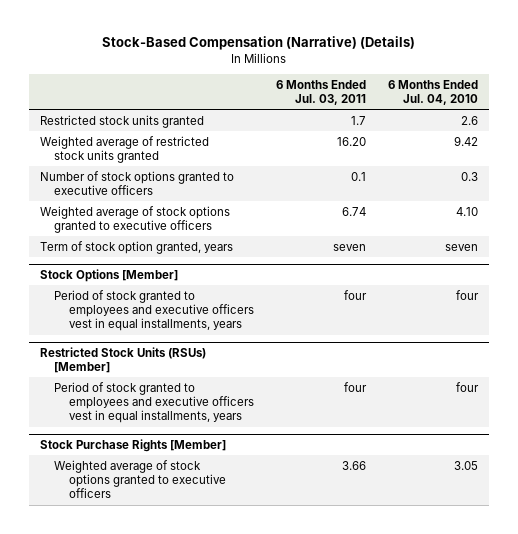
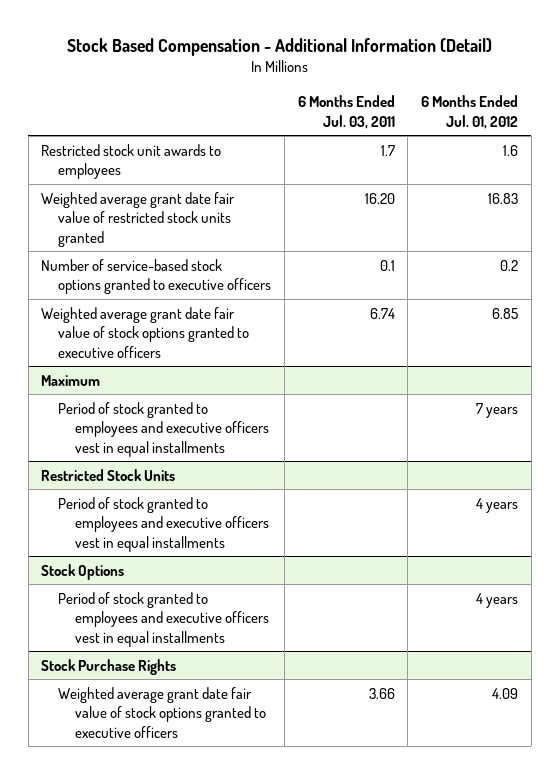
- Stock-Based Compensation (Narrative) (Details)
+ Stock Based Compensation - Additional Information (Detail)
- | 6 Months Ended Jul. 03, 2011 | 6 Months Ended Jul. 04, 2010
+ | 6 Months Ended Jul. 03, 2011 | 6 Months Ended Jul. 01, 2012
- Restricted stock units granted | 1.7 | 2.6
- Weighted average of restricted stock units granted | 16.20 | 9.42
- Number of stock options granted to executive officers | 0.1 | 0.3
- Weighted average of stock options granted to executive officers | 6.74 | 4.10
- Term of stock option granted, years | seven | seven
- Stock Options [Member]
- Period of stock granted to employees and executive officers vest in equal installments, years | four | four
- Restricted Stock Units (RSUs) [Member]
- Period of stock granted to employees and executive officers vest in equal installments, years | four | four
- Stock Purchase Rights [Member]
- Weighted average of stock options granted to executive officers | 3.66 | 3.05
+ Restricted stock unit awards to employees | 1.7 | 1.6
+ Weighted average grant date fair value of restricted stock units granted | 16.20 | 16.83
+ Number of service-based stock options granted to executive officers | 0.1 | 0.2
+ Weighted average grant date fair value of stock options granted to executive officers | 6.74 | 6.85
+ Maximum
+ Period of stock granted to employees and executive officers vest in equal installments | | 7 years
+ Restricted Stock Units
+ Period of stock granted to employees and executive officers vest in equal installments | | 4 years
+ Stock Options
+ Period of stock granted to employees and executive officers vest in equal installments | | 4 years
+ Stock Purchase Rights
+ Weighted average grant date fair value of stock options granted to executive officers | 3.66 | 4.09

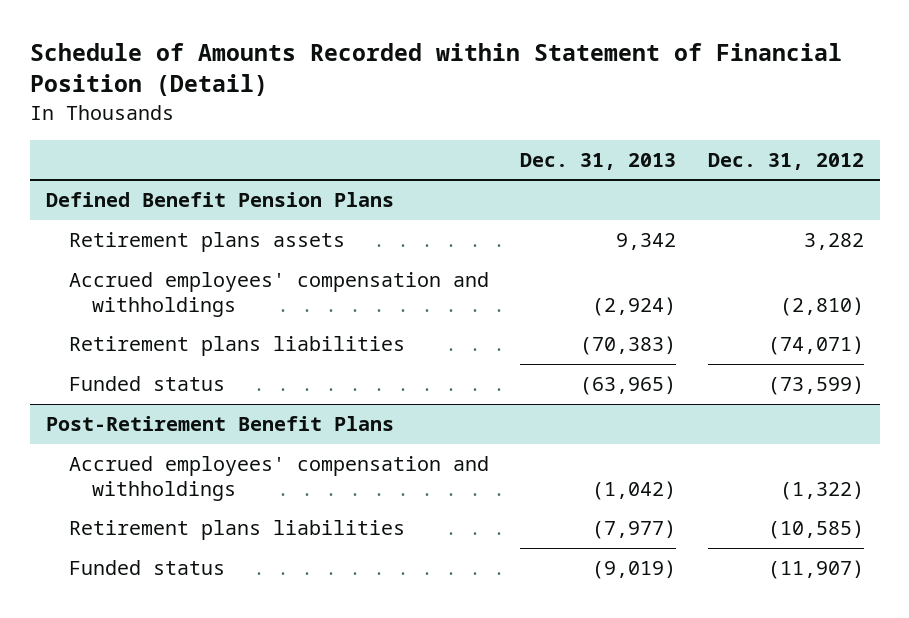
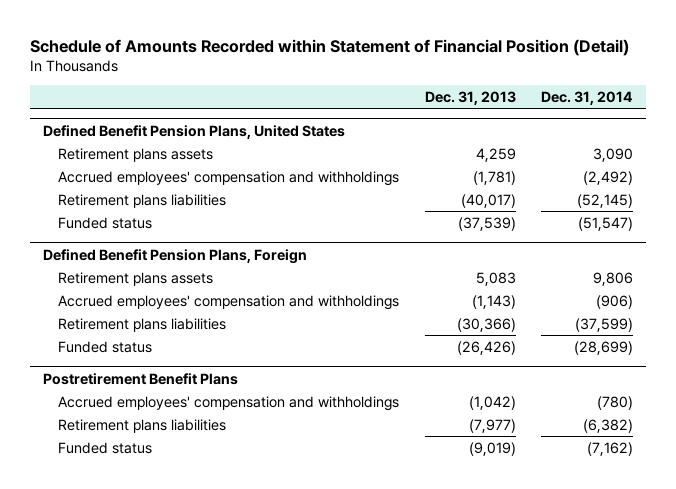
- | Dec. 31, 2013 | Dec. 31, 2012
+ | Dec. 31, 2013 | Dec. 31, 2014
- Defined Benefit Pension Plans
- Retirement plans assets | 9,342 | 3,282
- Accrued employees' compensation and withholdings | (2,924) | (2,810)
- Retirement plans liabilities | (70,383) | (74,071)
- Funded status | (63,965) | (73,599)
- Post-Retirement Benefit Plans
+ Defined Benefit Pension Plans, United States
+ Retirement plans assets | 4,259 | 3,090
+ Accrued employees' compensation and withholdings | (1,781) | (2,492)
+ Retirement plans liabilities | (40,017) | (52,145)
+ Funded status | (37,539) | (51,547)
+ Defined Benefit Pension Plans, Foreign
+ Retirement plans assets | 5,083 | 9,806
+ Accrued employees' compensation and withholdings | (1,143) | (906)
+ Retirement plans liabilities | (30,366) | (37,599)
+ Funded status | (26,426) | (28,699)
+ Postretirement Benefit Plans

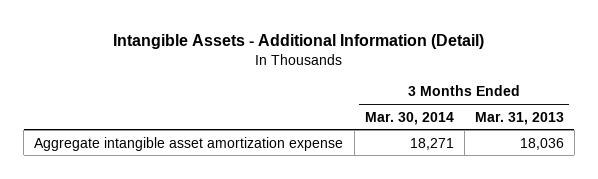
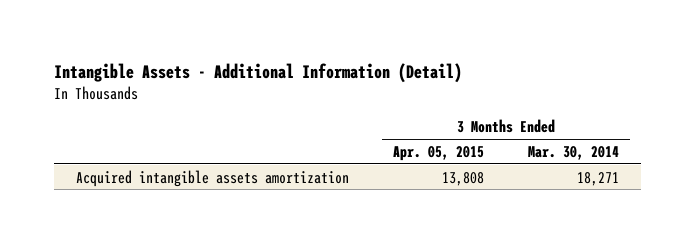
- | 3 Months Ended Mar. 30, 2014 | 3 Months Ended Mar. 31, 2013
+ | 3 Months Ended Apr. 05, 2015 | 3 Months Ended Mar. 30, 2014
- Aggregate intangible asset amortization expense | 18,271 | 18,036
+ Acquired intangible assets amortization | 13,808 | 18,271

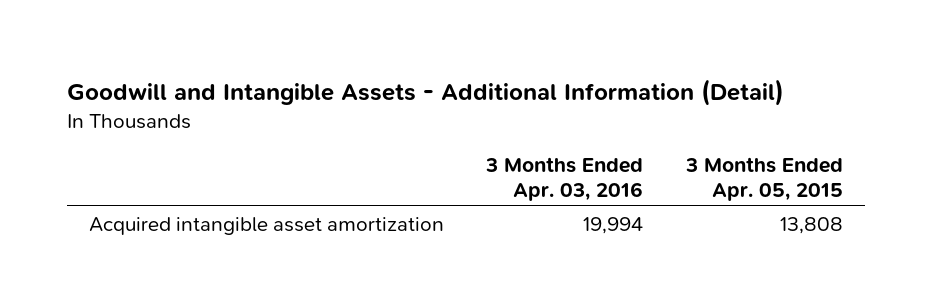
- Intangible Assets - Additional Information (Detail)
+ Goodwill and Intangible Assets - Additional Information (Detail)
- | 3 Months Ended Apr. 05, 2015 | 3 Months Ended Mar. 30, 2014
+ | 3 Months Ended Apr. 03, 2016 | 3 Months Ended Apr. 05, 2015
- Acquired intangible assets amortization | 13,808 | 18,271
+ Acquired intangible asset amortization | 19,994 | 13,808

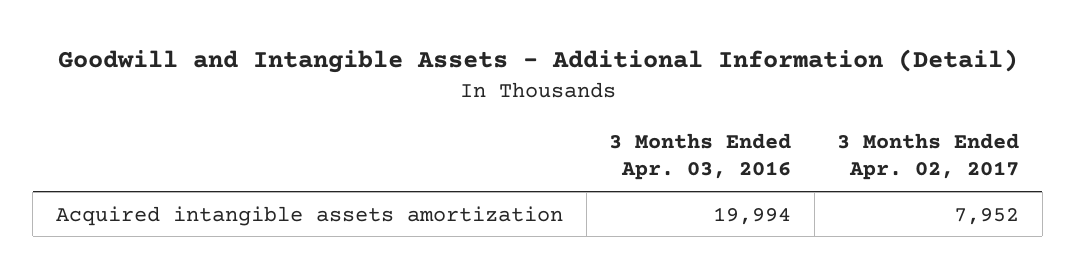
- | 3 Months Ended Apr. 03, 2016 | 3 Months Ended Apr. 05, 2015
+ | 3 Months Ended Apr. 03, 2016 | 3 Months Ended Apr. 02, 2017
- Acquired intangible asset amortization | 19,994 | 13,808
+ Acquired intangible assets amortization | 19,994 | 7,952

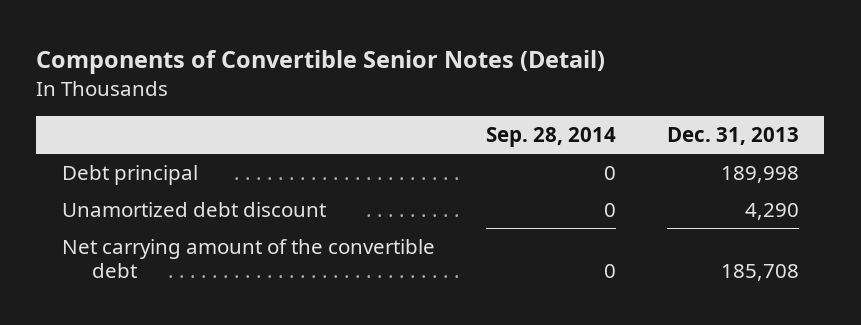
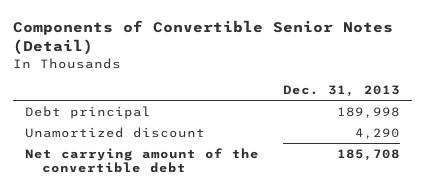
- | Sep. 28, 2014 | Dec. 31, 2013
+ | Dec. 31, 2013
- Unamortized debt discount | 0 | 4,290
+ Unamortized discount | 4,290

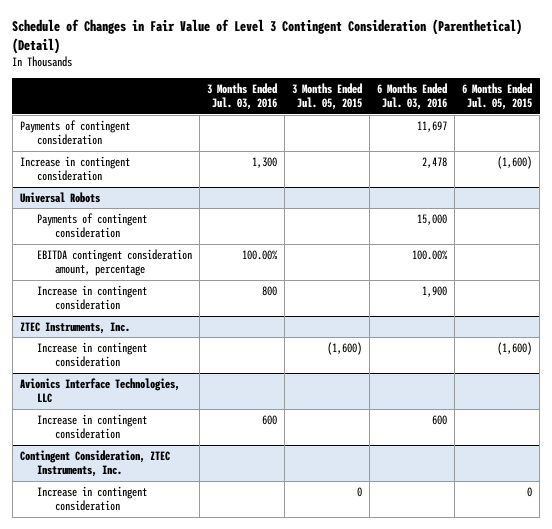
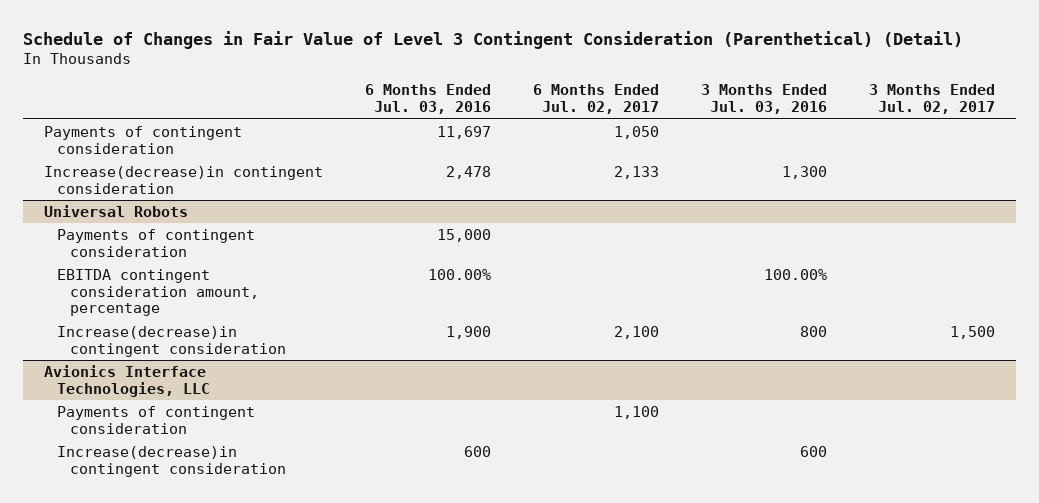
- | 3 Months Ended Jul. 03, 2016 | 3 Months Ended Jul. 05, 2015 | 6 Months Ended Jul. 03, 2016 | 6 Months Ended Jul. 05, 2015
+ | 6 Months Ended Jul. 03, 2016 | 6 Months Ended Jul. 02, 2017 | 3 Months Ended Jul. 03, 2016 | 3 Months Ended Jul. 02, 2017
- Increase in contingent consideration | 1,300 | | 2,478 | (1,600)
+ Increase(decrease)in contingent consideration | 2,478 | 2,133 | 1,300 |
@ Universal Robots
- Increase in contingent consideration | 800 | | 1,900 |
- ZTEC Instruments, Inc.
- Increase in contingent consideration | | (1,600) | | (1,600)
@ Universal Robots
+ Increase(decrease)in contingent consideration | 1,900 | 2,100 | 800 | 1,500
@ Avionics Interface Technologies, LLC
- Increase in contingent consideration | 600 | | 600 |
- Contingent Consideration, ZTEC Instruments, Inc.
- Increase in contingent consideration | | 0 | | 0
@ Avionics Interface Technologies, LLC
+ Payments of contingent consideration | | 1,100 | |
+ Increase(decrease)in contingent consideration | 600 | | 600 |

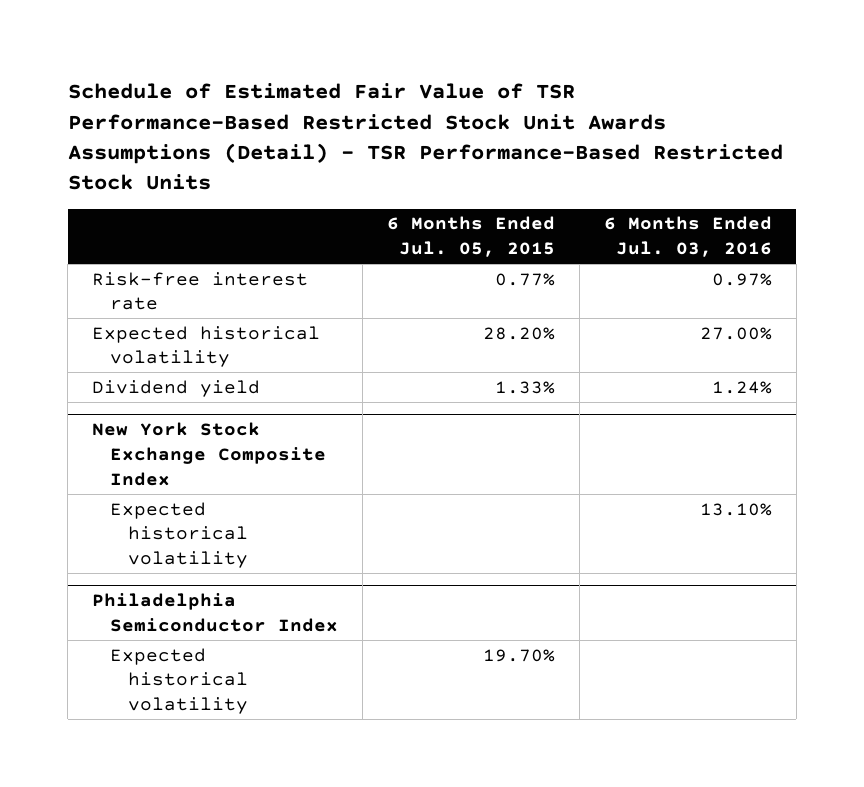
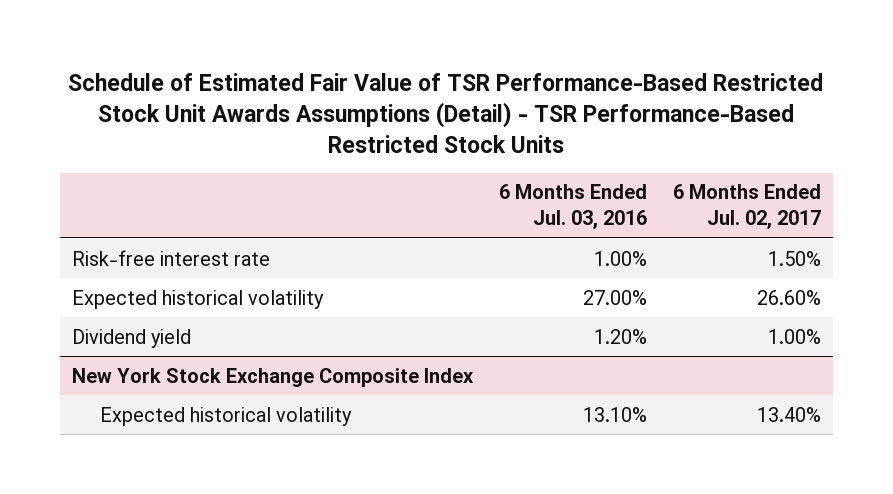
- | 6 Months Ended Jul. 05, 2015 | 6 Months Ended Jul. 03, 2016
+ | 6 Months Ended Jul. 03, 2016 | 6 Months Ended Jul. 02, 2017
- Risk-free interest rate | 0.77% | 0.97%
+ Risk-free interest rate | 1.00% | 1.50%
- Dividend yield | 1.33% | 1.24%
+ Dividend yield | 1.20% | 1.00%
- Philadelphia Semiconductor Index
- Expected historical volatility | 19.70% |

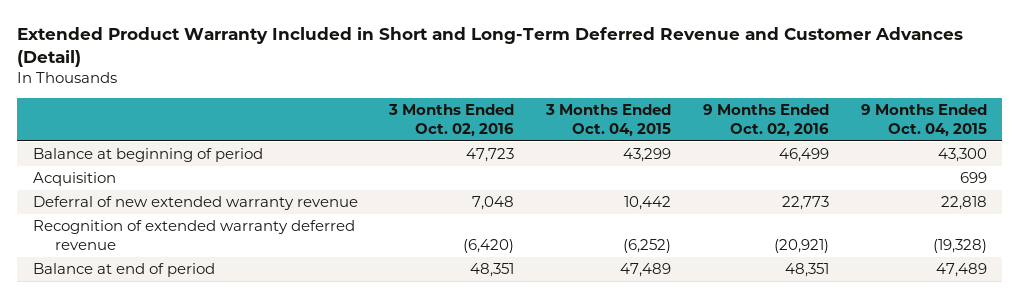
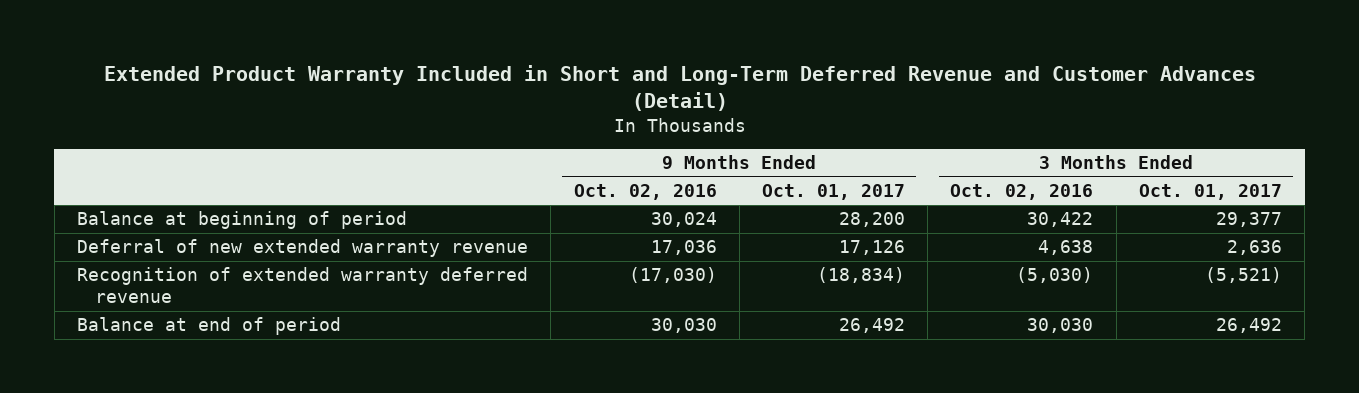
- | 3 Months Ended Oct. 02, 2016 | 3 Months Ended Oct. 04, 2015 | 9 Months Ended Oct. 02, 2016 | 9 Months Ended Oct. 04, 2015
+ | 9 Months Ended Oct. 02, 2016 | 9 Months Ended Oct. 01, 2017 | 3 Months Ended Oct. 02, 2016 | 3 Months Ended Oct. 01, 2017
- Balance at beginning of period | 47,723 | 43,299 | 46,499 | 43,300
- Acquisition | | | | 699
- Deferral of new extended warranty revenue | 7,048 | 10,442 | 22,773 | 22,818
- Recognition of extended warranty deferred revenue | (6,420) | (6,252) | (20,921) | (19,328)
- Balance at end of period | 48,351 | 47,489 | 48,351 | 47,489
+ Balance at beginning of period | 30,024 | 28,200 | 30,422 | 29,377
+ Deferral of new extended warranty revenue | 17,036 | 17,126 | 4,638 | 2,636
+ Recognition of extended warranty deferred revenue | (17,030) | (18,834) | (5,030) | (5,521)
+ Balance at end of period | 30,030 | 26,492 | 30,030 | 26,492

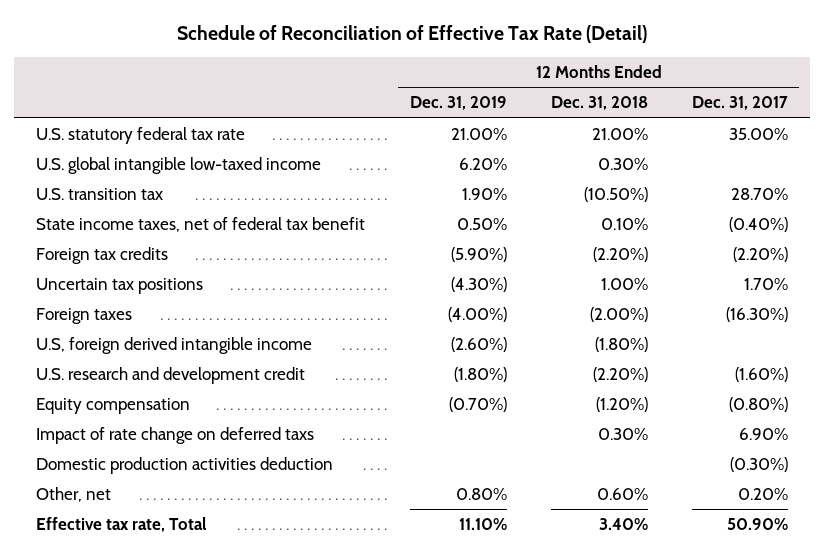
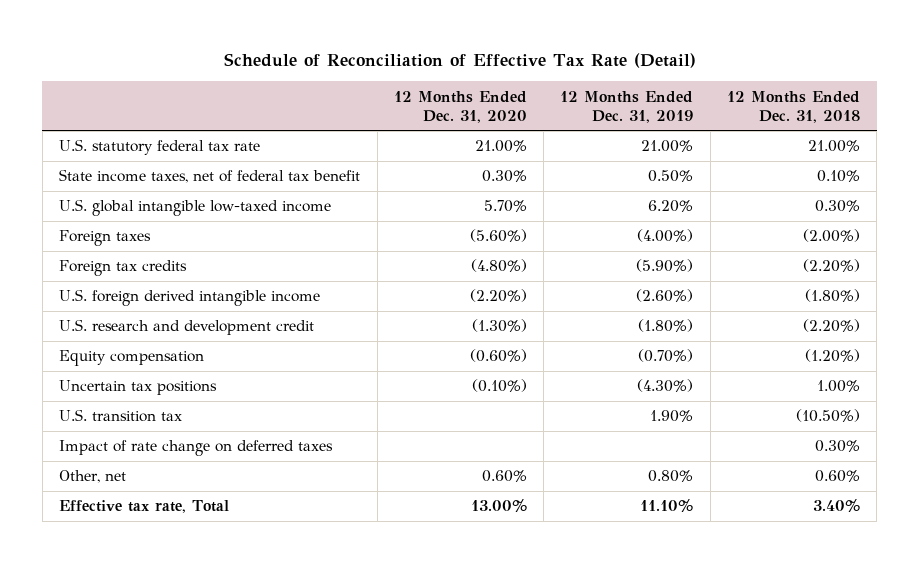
- | 12 Months Ended Dec. 31, 2019 | 12 Months Ended Dec. 31, 2018 | 12 Months Ended Dec. 31, 2017
+ | 12 Months Ended Dec. 31, 2020 | 12 Months Ended Dec. 31, 2019 | 12 Months Ended Dec. 31, 2018
moved down: U.S. global intangible low-taxed income | 5.70% | 6.20% | 0.30%
- U.S, foreign derived intangible income | (2.60%) | (1.80%) |
moved down: Foreign tax credits | (4.80%) | (5.90%) | (2.20%)
+ U.S. foreign derived intangible income | (2.20%) | (2.60%) | (1.80%)
- Impact of rate change on deferred taxs | | 0.30% | 6.90%
- Domestic production activities deduction | | | (0.30%)
moved down: Uncertain tax positions | (0.10%) | (4.30%) | 1.00%
moved down: U.S. transition tax | | 1.90% | (10.50%)
+ Impact of rate change on deferred taxes | | | 0.30%

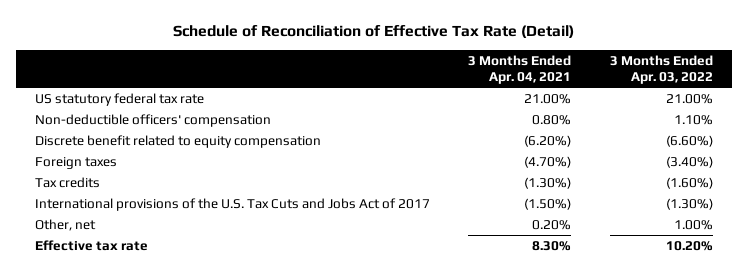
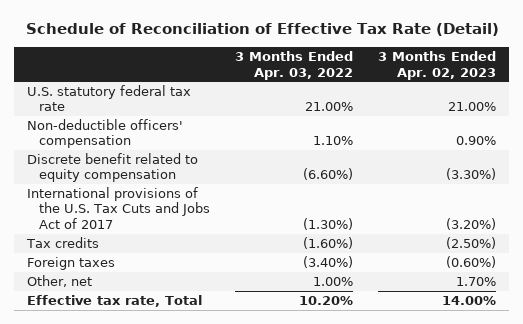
- | 3 Months Ended Apr. 04, 2021 | 3 Months Ended Apr. 03, 2022
+ | 3 Months Ended Apr. 03, 2022 | 3 Months Ended Apr. 02, 2023
- US statutory federal tax rate | 21.00% | 21.00%
+ U.S. statutory federal tax rate | 21.00% | 21.00%
moved down: Tax credits | (1.60%) | (2.50%)
moved down: Foreign taxes | (3.40%) | (0.60%)
- Effective tax rate | 8.30% | 10.20%
+ Effective tax rate, Total | 10.20% | 14.00%

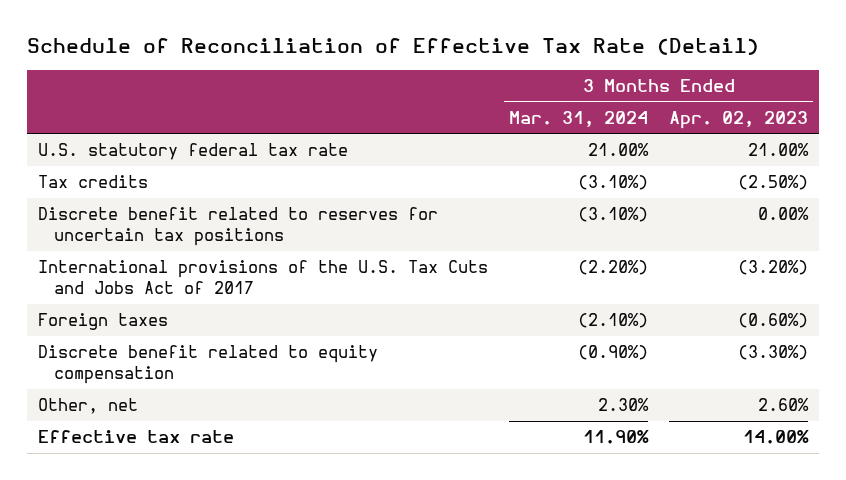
- | 3 Months Ended Apr. 03, 2022 | 3 Months Ended Apr. 02, 2023
+ | 3 Months Ended Mar. 31, 2024 | 3 Months Ended Apr. 02, 2023
- Non-deductible officers' compensation | 1.10% | 0.90%
+ Discrete benefit related to reserves for uncertain tax positions | (3.10%) | 0.00%
moved down: International provisions of the U.S. Tax Cuts and Jobs Act of 2017 | (2.20%) | (3.20%)
- Other, net | 1.00% | 1.70%
- Effective tax rate, Total | 10.20% | 14.00%
moved down: Discrete benefit related to equity compensation | (0.90%) | (3.30%)
+ Other, net | 2.30% | 2.60%
+ Effective tax rate | 11.90% | 14.00%

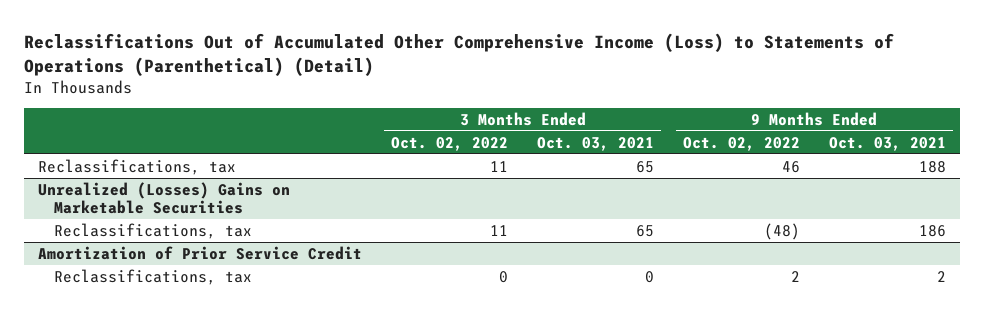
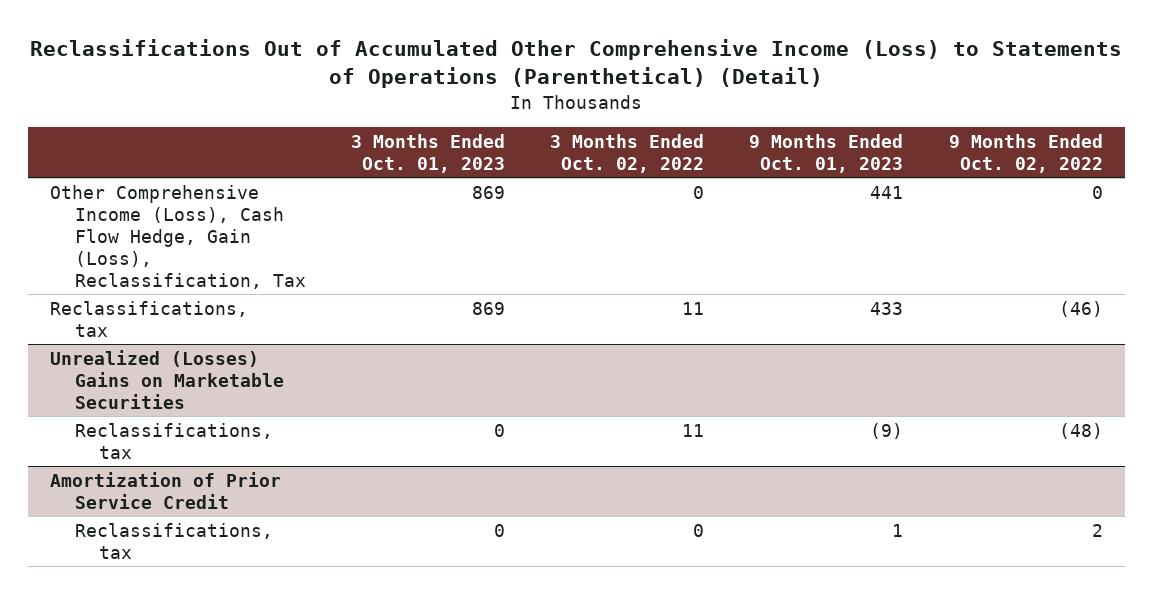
- | 3 Months Ended Oct. 02, 2022 | 3 Months Ended Oct. 03, 2021 | 9 Months Ended Oct. 02, 2022 | 9 Months Ended Oct. 03, 2021
+ | 3 Months Ended Oct. 01, 2023 | 3 Months Ended Oct. 02, 2022 | 9 Months Ended Oct. 01, 2023 | 9 Months Ended Oct. 02, 2022
- Reclassifications, tax | 11 | 65 | 46 | 188
+ Other Comprehensive Income (Loss), Cash Flow Hedge, Gain (Loss), Reclassification, Tax | 869 | 0 | 441 | 0
+ Reclassifications, tax | 869 | 11 | 433 | (46)

